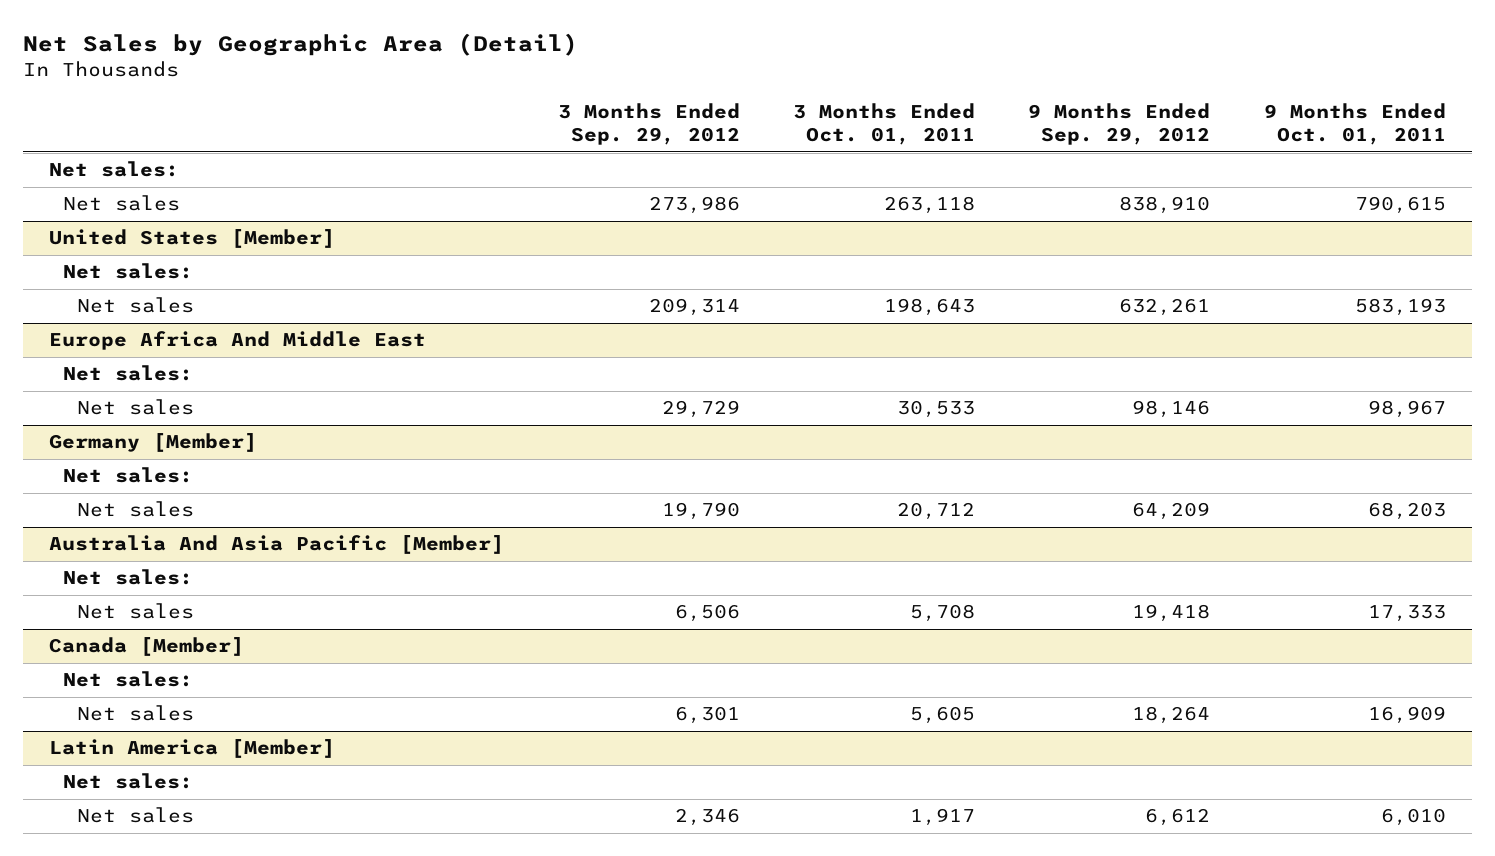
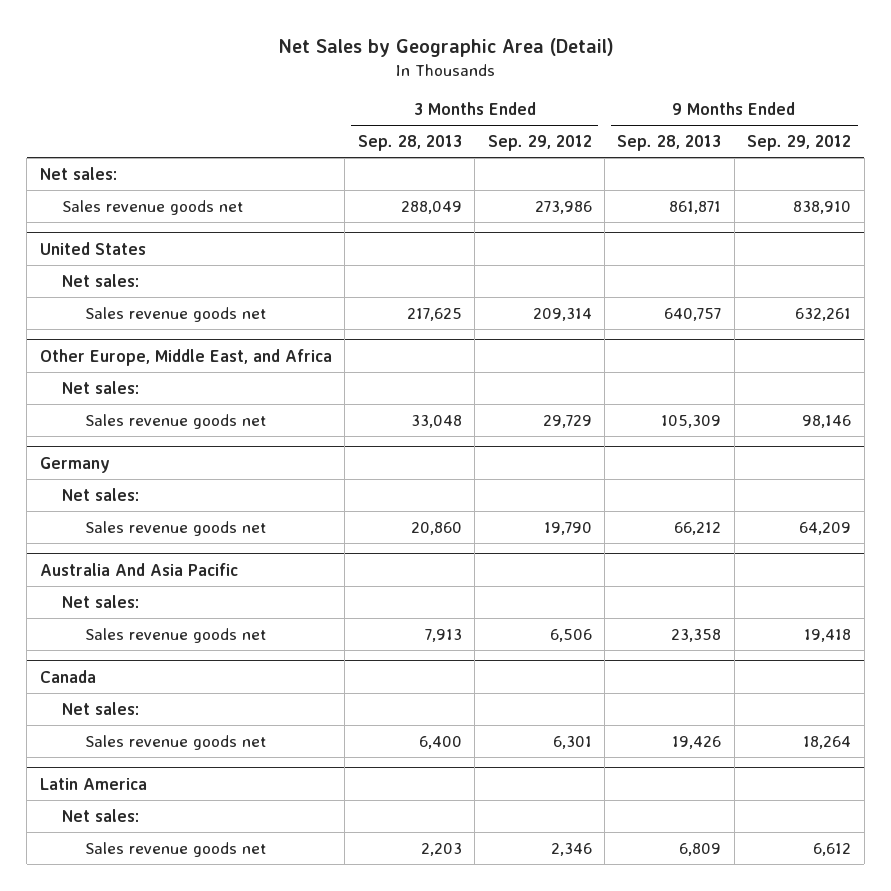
- | 3 Months Ended Sep. 29, 2012 | 3 Months Ended Oct. 01, 2011 | 9 Months Ended Sep. 29, 2012 | 9 Months Ended Oct. 01, 2011
+ | 3 Months Ended Sep. 28, 2013 | 3 Months Ended Sep. 29, 2012 | 9 Months Ended Sep. 28, 2013 | 9 Months Ended Sep. 29, 2012
- Net sales | 273,986 | 263,118 | 838,910 | 790,615
- United States [Member]
+ Sales revenue goods net | 288,049 | 273,986 | 861,871 | 838,910
+ United States
- Net sales | 209,314 | 198,643 | 632,261 | 583,193
- Europe Africa And Middle East
+ Sales revenue goods net | 217,625 | 209,314 | 640,757 | 632,261
+ Other Europe, Middle East, and Africa
- Net sales | 29,729 | 30,533 | 98,146 | 98,967
- Germany [Member]
+ Sales revenue goods net | 33,048 | 29,729 | 105,309 | 98,146
+ Germany
- Net sales | 19,790 | 20,712 | 64,209 | 68,203
- Australia And Asia Pacific [Member]
+ Sales revenue goods net | 20,860 | 19,790 | 66,212 | 64,209
+ Australia And Asia Pacific
- Net sales | 6,506 | 5,708 | 19,418 | 17,333
- Canada [Member]
+ Sales revenue goods net | 7,913 | 6,506 | 23,358 | 19,418
+ Canada
- Net sales | 6,301 | 5,605 | 18,264 | 16,909
- Latin America [Member]
+ Sales revenue goods net | 6,400 | 6,301 | 19,426 | 18,264
+ Latin America
- Net sales | 2,346 | 1,917 | 6,612 | 6,010
+ Sales revenue goods net | 2,203 | 2,346 | 6,809 | 6,612

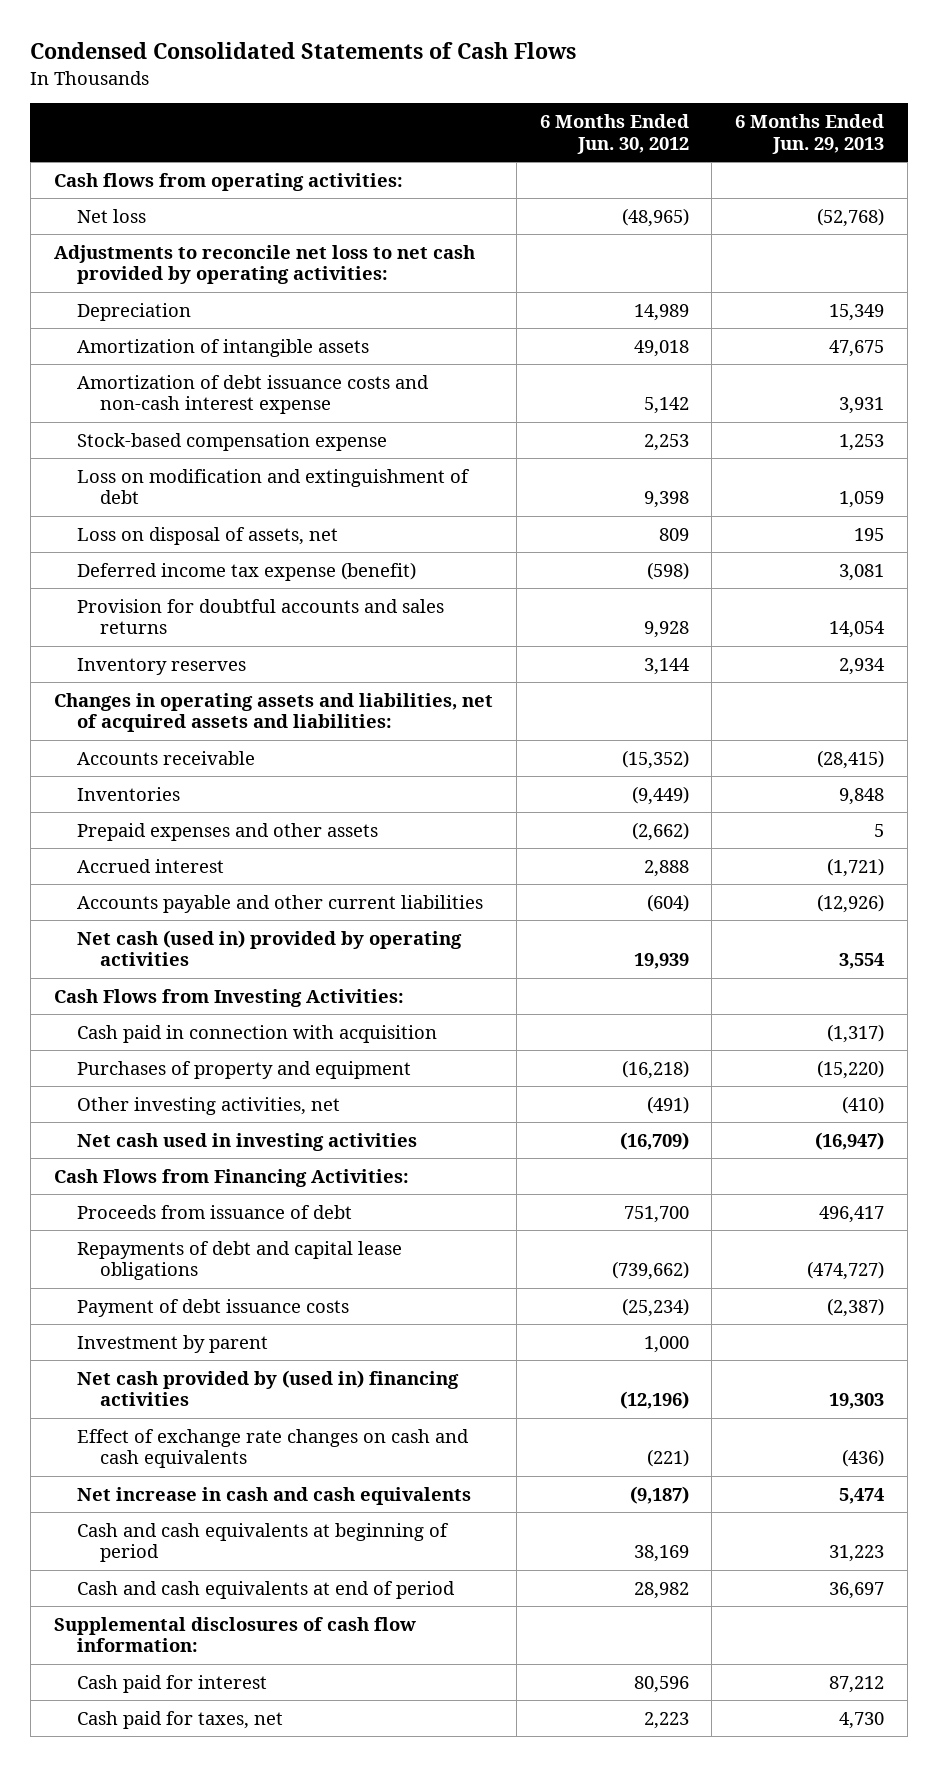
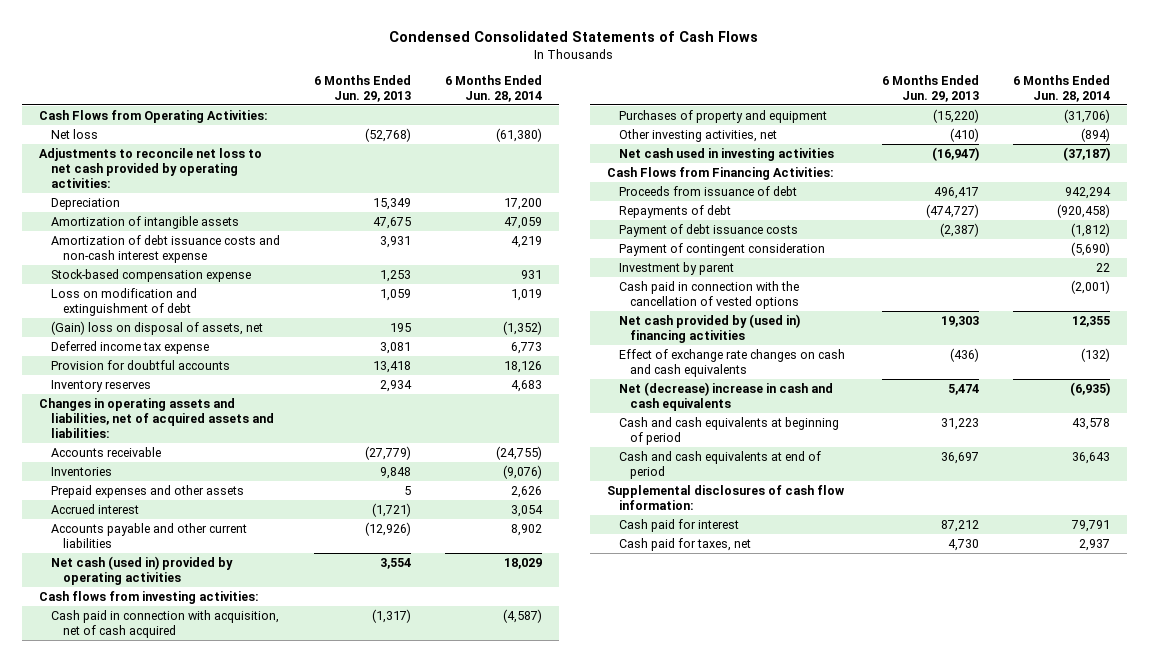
- | 6 Months Ended Jun. 30, 2012 | 6 Months Ended Jun. 29, 2013
+ | 6 Months Ended Jun. 29, 2013 | 6 Months Ended Jun. 28, 2014
- Cash flows from operating activities:
+ Cash Flows from Operating Activities:
- Loss on disposal of assets, net | 809 | 195
- Deferred income tax expense (benefit) | (598) | 3,081
- Provision for doubtful accounts and sales returns | 9,928 | 14,054
+ (Gain) loss on disposal of assets, net | 195 | (1,352)
+ Deferred income tax expense | 3,081 | 6,773
+ Provision for doubtful accounts | 13,418 | 18,126
- Accounts receivable | (15,352) | (28,415)
+ Accounts receivable | (27,779) | (24,755)
- Cash Flows from Investing Activities:
- Cash paid in connection with acquisition | | (1,317)
+ Cash flows from investing activities:
+ Cash paid in connection with acquisition, net of cash acquired | (1,317) | (4,587)
- Repayments of debt and capital lease obligations | (739,662) | (474,727)
+ Repayments of debt | (474,727) | (920,458)
+ Payment of contingent consideration | | (5,690)
+ Cash paid in connection with the cancellation of vested options | | (2,001)
- Net increase in cash and cash equivalents | (9,187) | 5,474
+ Net (decrease) increase in cash and cash equivalents | 5,474 | (6,935)

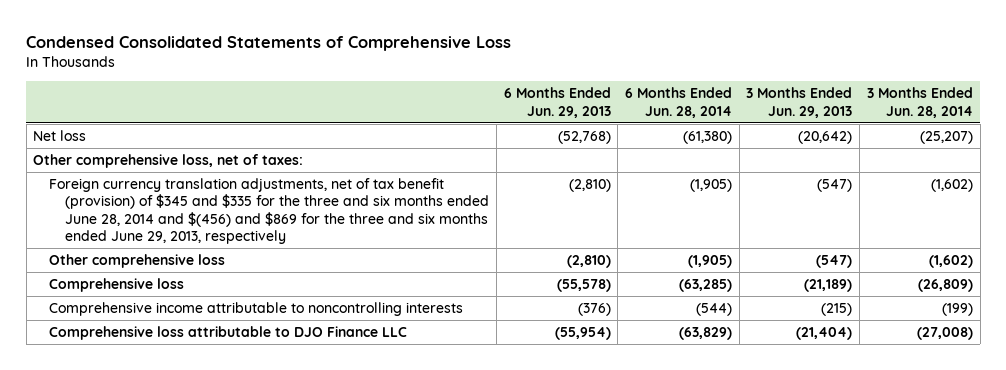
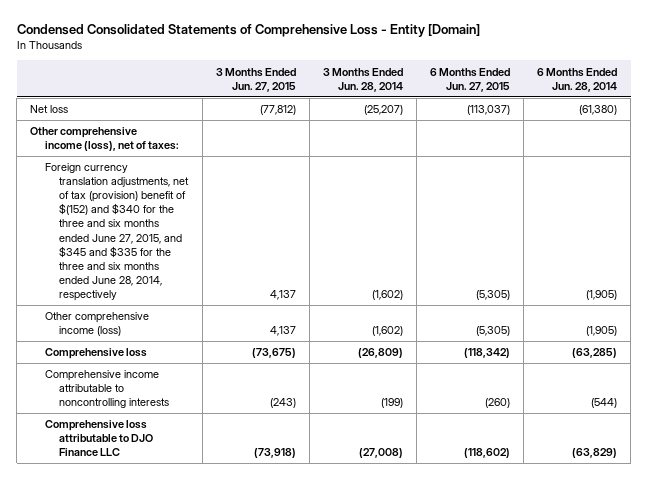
- Condensed Consolidated Statements of Comprehensive Loss
+ Condensed Consolidated Statements of Comprehensive Loss - Entity [Domain]
- | 6 Months Ended Jun. 29, 2013 | 6 Months Ended Jun. 28, 2014 | 3 Months Ended Jun. 29, 2013 | 3 Months Ended Jun. 28, 2014
+ | 3 Months Ended Jun. 27, 2015 | 3 Months Ended Jun. 28, 2014 | 6 Months Ended Jun. 27, 2015 | 6 Months Ended Jun. 28, 2014
- Other comprehensive loss, net of taxes:
- Foreign currency translation adjustments, net of tax benefit (provision) of $345 and $335 for the three and six months ended June 28, 2014 and $(456) and $869 for the three and six months ended June 29, 2013, respectively | (2,810) | (1,905) | (547) | (1,602)
- Other comprehensive loss | (2,810) | (1,905) | (547) | (1,602)
+ Other comprehensive income (loss), net of taxes:
+ Foreign currency translation adjustments, net of tax (provision) benefit of $(152) and $340 for the three and six months ended June 27, 2015, and $345 and $335 for the three and six months ended June 28, 2014, respectively | 4,137 | (1,602) | (5,305) | (1,905)
+ Other comprehensive income (loss) | 4,137 | (1,602) | (5,305) | (1,905)

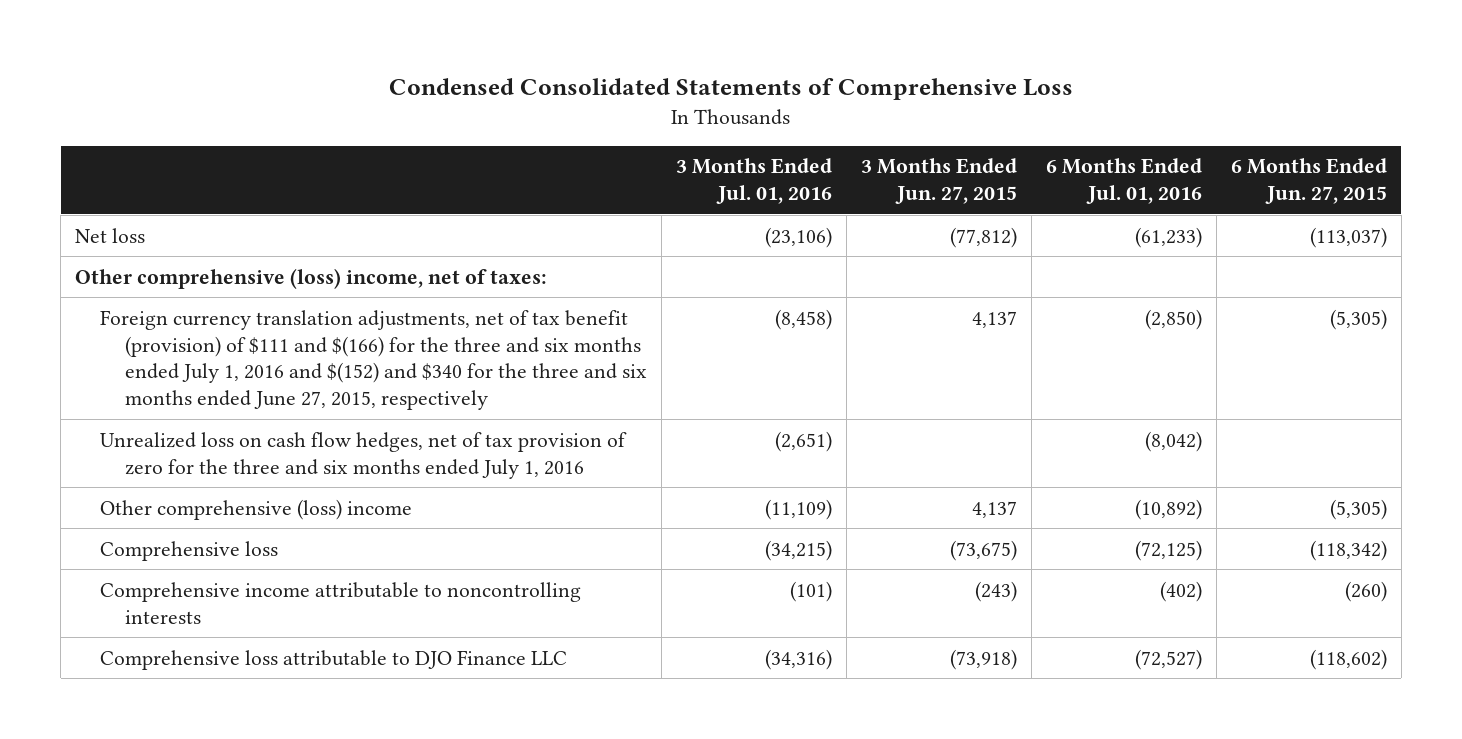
- Condensed Consolidated Statements of Comprehensive Loss - Entity [Domain]
+ Condensed Consolidated Statements of Comprehensive Loss
- | 3 Months Ended Jun. 27, 2015 | 3 Months Ended Jun. 28, 2014 | 6 Months Ended Jun. 27, 2015 | 6 Months Ended Jun. 28, 2014
+ | 3 Months Ended Jul. 01, 2016 | 3 Months Ended Jun. 27, 2015 | 6 Months Ended Jul. 01, 2016 | 6 Months Ended Jun. 27, 2015
- Other comprehensive income (loss), net of taxes:
- Foreign currency translation adjustments, net of tax (provision) benefit of $(152) and $340 for the three and six months ended June 27, 2015, and $345 and $335 for the three and six months ended June 28, 2014, respectively | 4,137 | (1,602) | (5,305) | (1,905)
- Other comprehensive income (loss) | 4,137 | (1,602) | (5,305) | (1,905)
+ Other comprehensive (loss) income, net of taxes:
+ Foreign currency translation adjustments, net of tax benefit (provision) of $111 and $(166) for the three and six months ended July 1, 2016 and $(152) and $340 for the three and six months ended June 27, 2015, respectively | (8,458) | 4,137 | (2,850) | (5,305)
+ Unrealized loss on cash flow hedges, net of tax provision of zero for the three and six months ended July 1, 2016 | (2,651) | | (8,042) |
+ Other comprehensive (loss) income | (11,109) | 4,137 | (10,892) | (5,305)

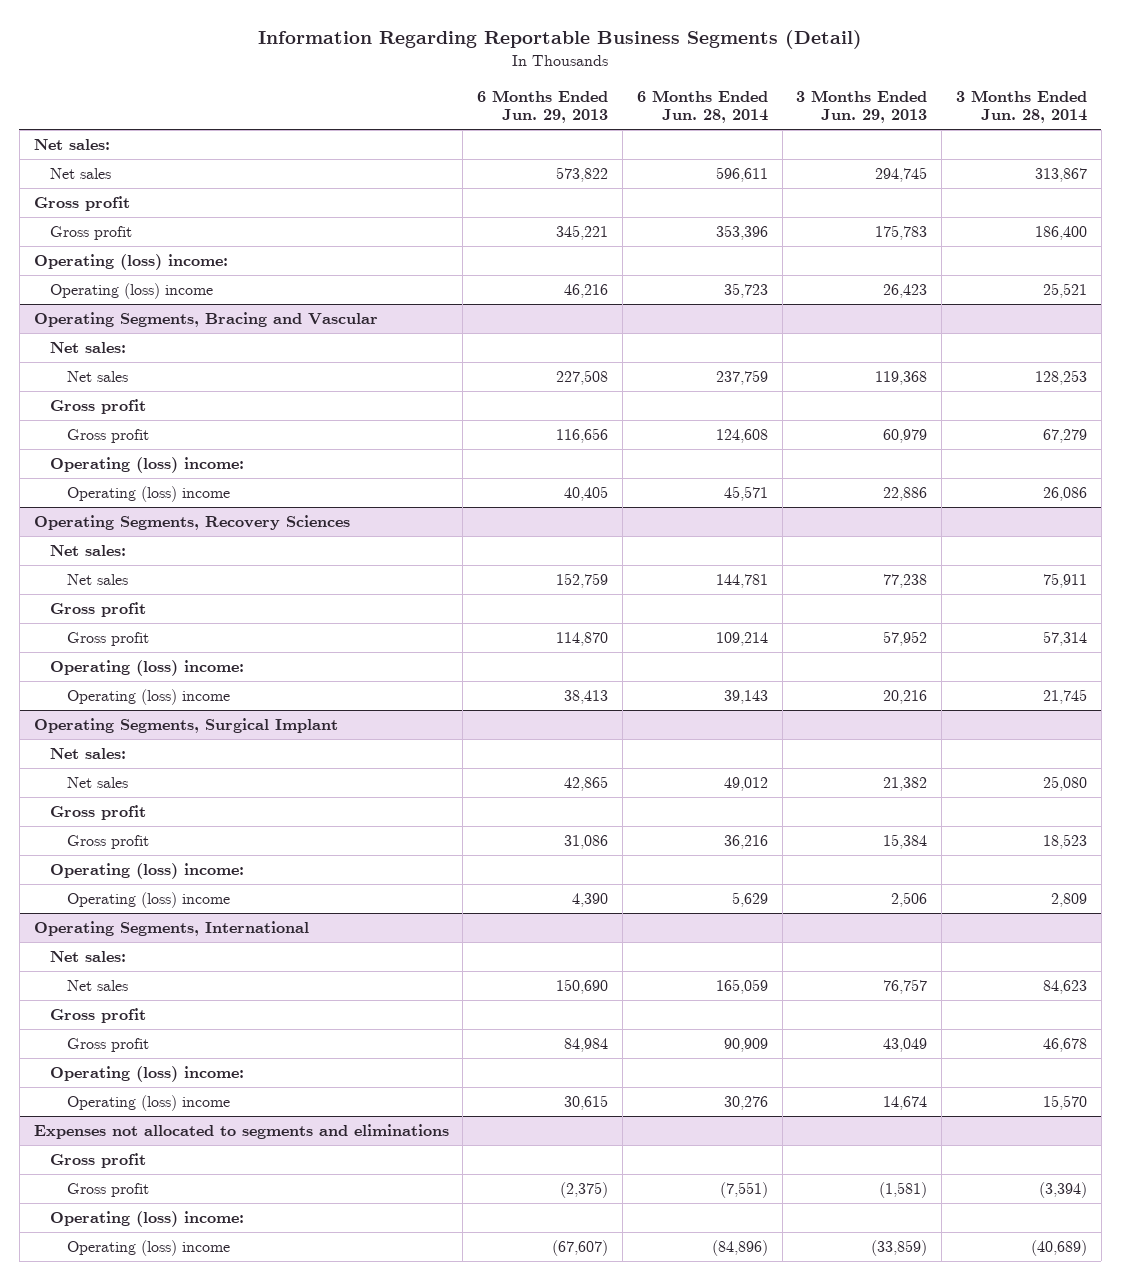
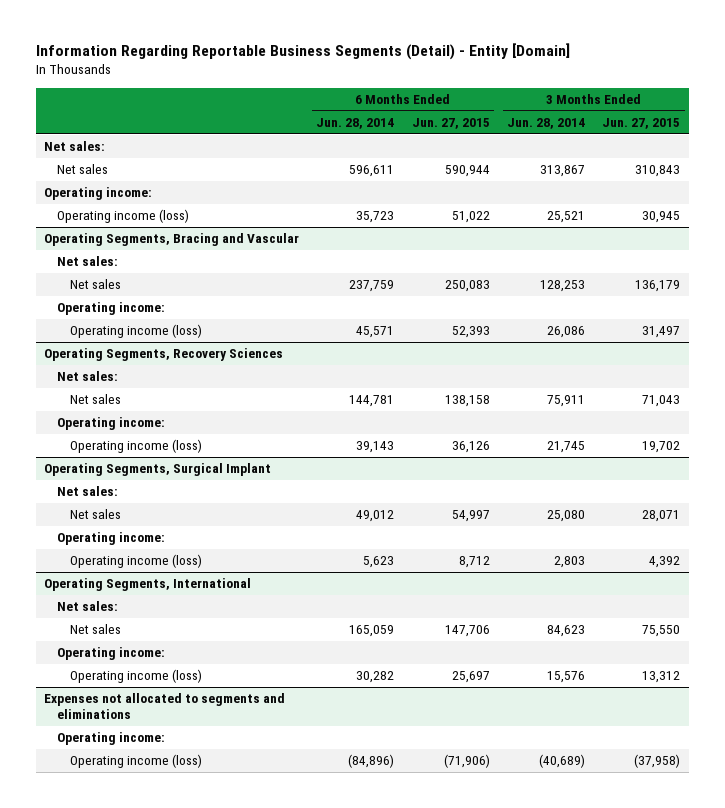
- Information Regarding Reportable Business Segments (Detail)
+ Information Regarding Reportable Business Segments (Detail) - Entity [Domain]
- | 6 Months Ended Jun. 29, 2013 | 6 Months Ended Jun. 28, 2014 | 3 Months Ended Jun. 29, 2013 | 3 Months Ended Jun. 28, 2014
+ | 6 Months Ended Jun. 28, 2014 | 6 Months Ended Jun. 27, 2015 | 3 Months Ended Jun. 28, 2014 | 3 Months Ended Jun. 27, 2015
- Gross profit
- Gross profit | 345,221 | 353,396 | 175,783 | 186,400
- Operating (loss) income:
- Operating (loss) income | 46,216 | 35,723 | 26,423 | 25,521
+ Operating income:
+ Operating income (loss) | 35,723 | 51,022 | 25,521 | 30,945
@ Operating Segments, Bracing and Vascular
- Gross profit
- Gross profit | 116,656 | 124,608 | 60,979 | 67,279
- Operating (loss) income:
- Operating (loss) income | 40,405 | 45,571 | 22,886 | 26,086
+ Operating income:
+ Operating income (loss) | 45,571 | 52,393 | 26,086 | 31,497
@ Operating Segments, Recovery Sciences
- Gross profit
- Gross profit | 114,870 | 109,214 | 57,952 | 57,314
- Operating (loss) income:
- Operating (loss) income | 38,413 | 39,143 | 20,216 | 21,745
+ Operating income:
+ Operating income (loss) | 39,143 | 36,126 | 21,745 | 19,702
@ Operating Segments, Surgical Implant
- Gross profit
- Gross profit | 31,086 | 36,216 | 15,384 | 18,523
- Operating (loss) income:
- Operating (loss) income | 4,390 | 5,629 | 2,506 | 2,809
+ Operating income:
+ Operating income (loss) | 5,623 | 8,712 | 2,803 | 4,392
@ Operating Segments, International
- Gross profit
- Gross profit | 84,984 | 90,909 | 43,049 | 46,678
- Operating (loss) income:
- Operating (loss) income | 30,615 | 30,276 | 14,674 | 15,570
+ Operating income:
+ Operating income (loss) | 30,282 | 25,697 | 15,576 | 13,312
@ Expenses not allocated to segments and eliminations
- Gross profit
- Gross profit | (2,375) | (7,551) | (1,581) | (3,394)
- Operating (loss) income:
- Operating (loss) income | (67,607) | (84,896) | (33,859) | (40,689)
+ Operating income:
+ Operating income (loss) | (84,896) | (71,906) | (40,689) | (37,958)

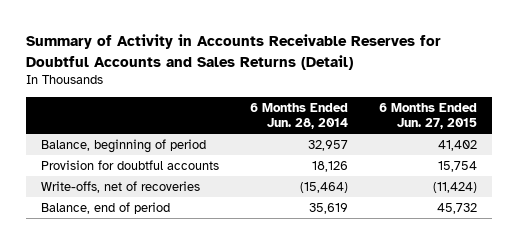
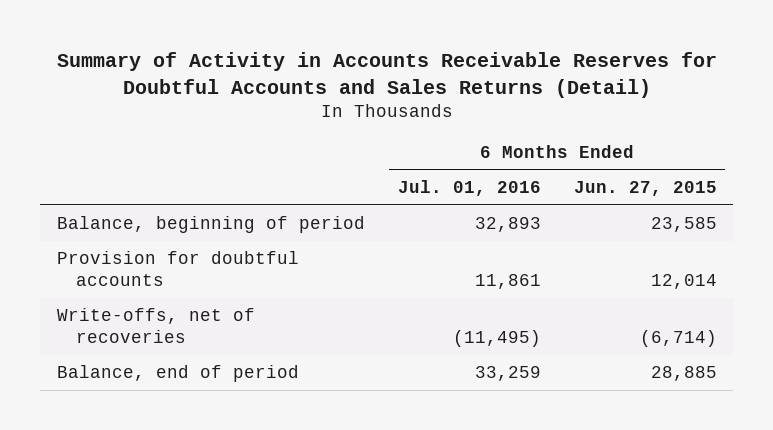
- | 6 Months Ended Jun. 28, 2014 | 6 Months Ended Jun. 27, 2015
+ | 6 Months Ended Jul. 01, 2016 | 6 Months Ended Jun. 27, 2015
- Balance, beginning of period | 32,957 | 41,402
- Provision for doubtful accounts | 18,126 | 15,754
- Write-offs, net of recoveries | (15,464) | (11,424)
- Balance, end of period | 35,619 | 45,732
+ Balance, beginning of period | 32,893 | 23,585
+ Provision for doubtful accounts | 11,861 | 12,014
+ Write-offs, net of recoveries | (11,495) | (6,714)
+ Balance, end of period | 33,259 | 28,885

